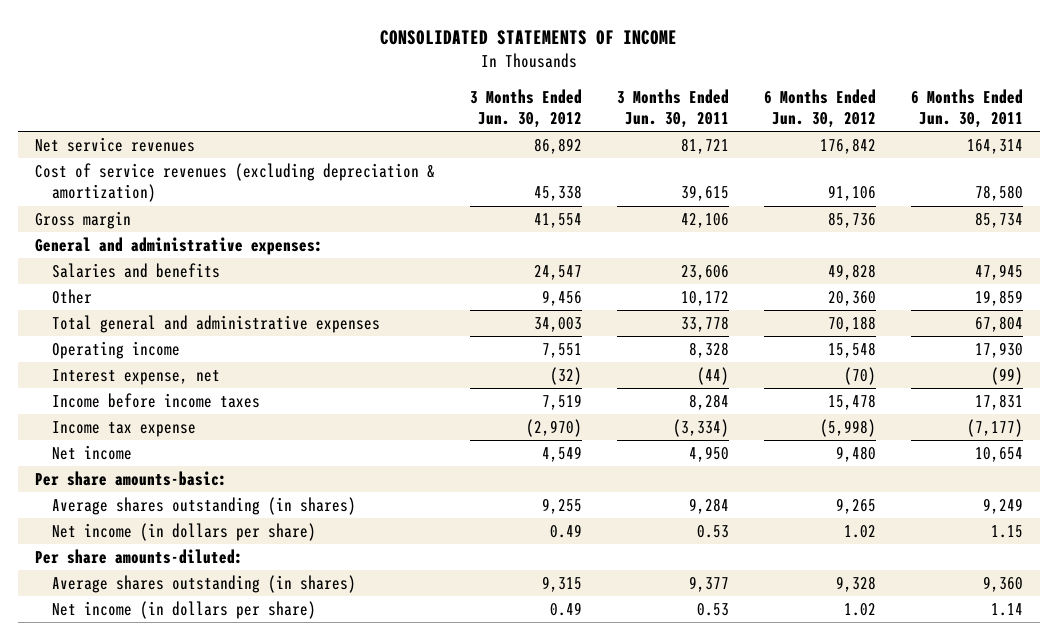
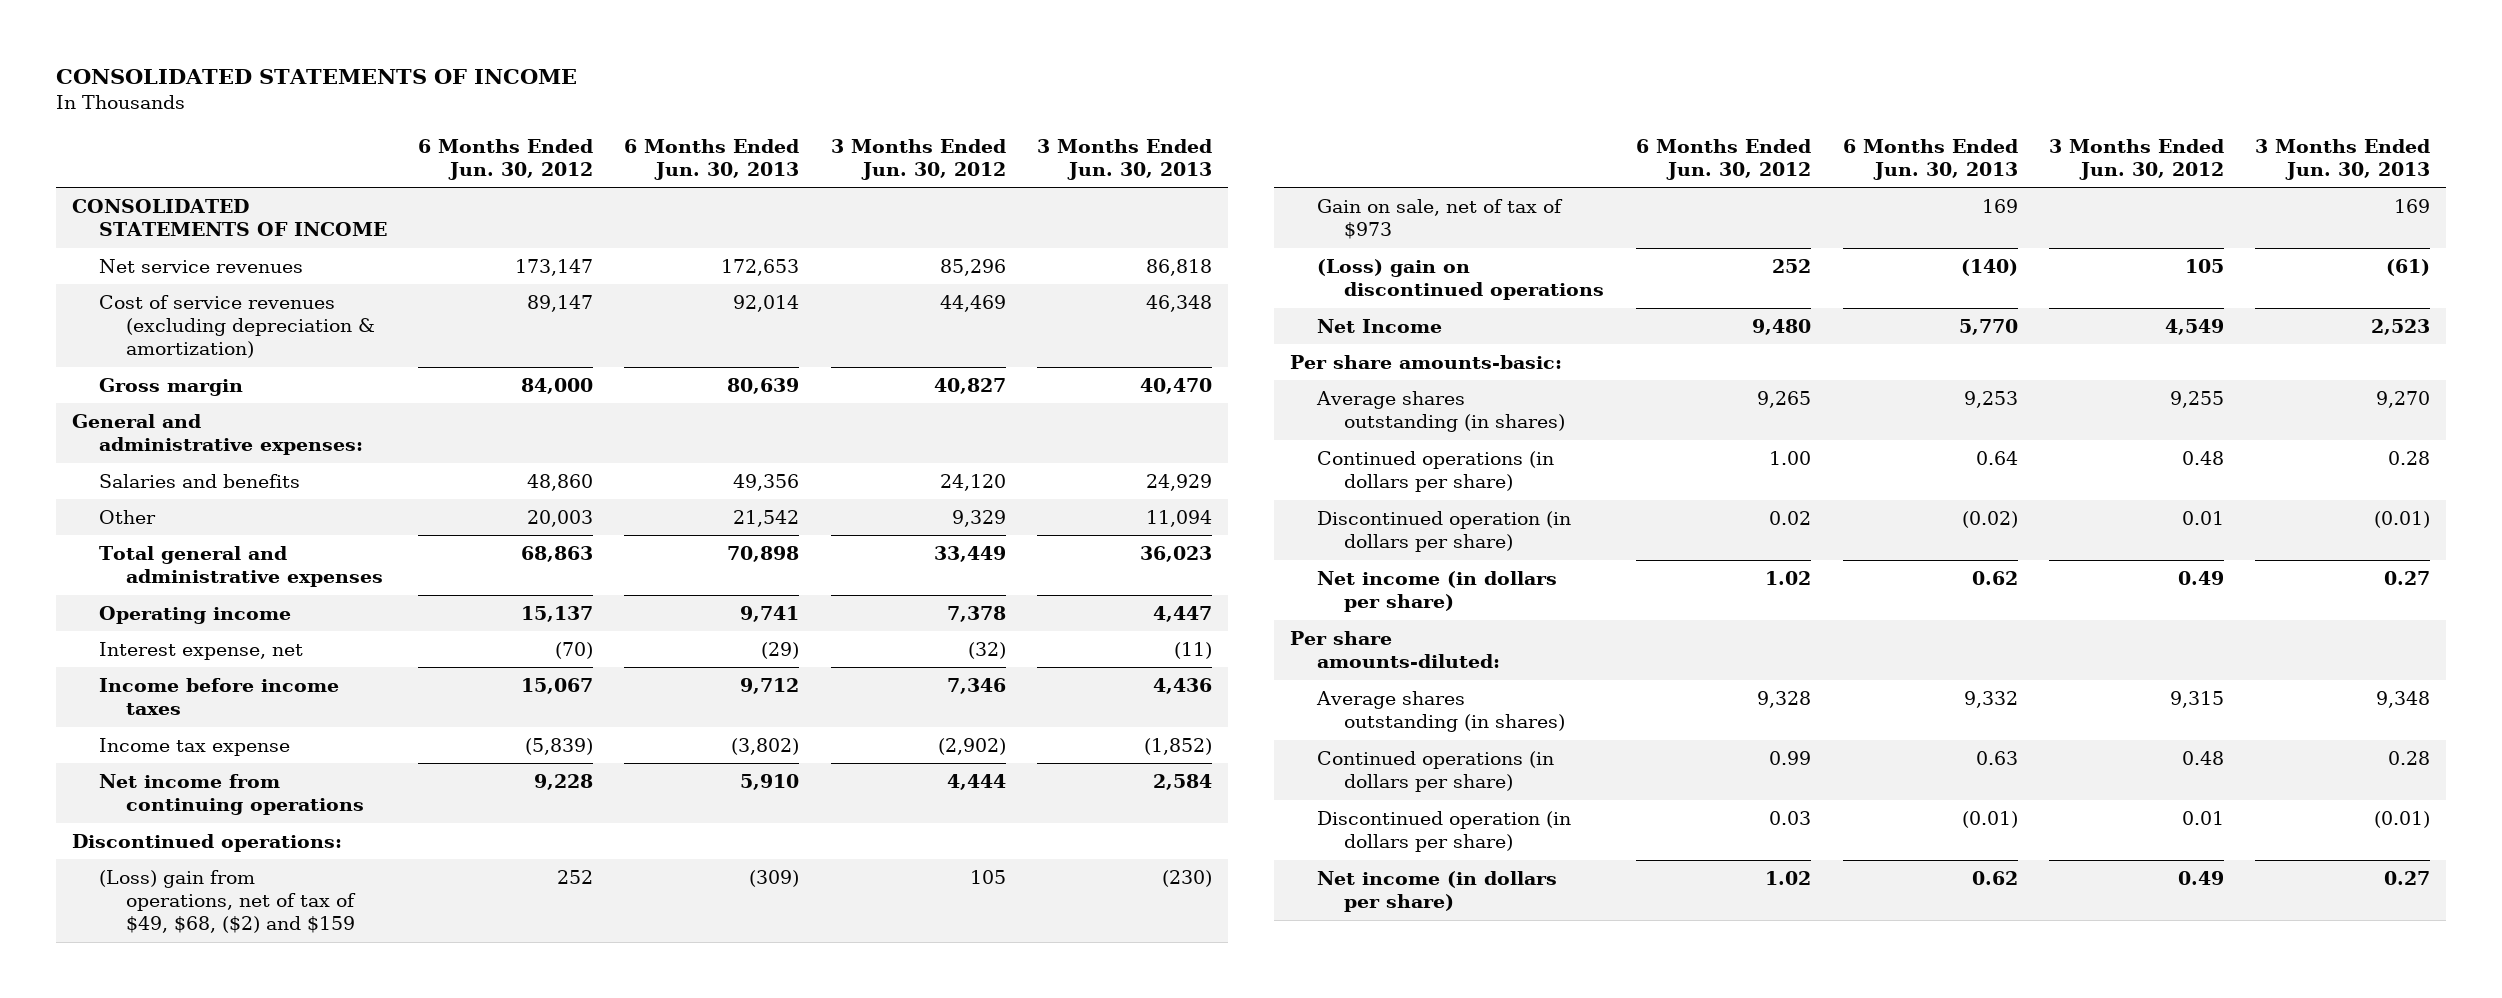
- | 3 Months Ended Jun. 30, 2012 | 3 Months Ended Jun. 30, 2011 | 6 Months Ended Jun. 30, 2012 | 6 Months Ended Jun. 30, 2011
+ | 6 Months Ended Jun. 30, 2012 | 6 Months Ended Jun. 30, 2013 | 3 Months Ended Jun. 30, 2012 | 3 Months Ended Jun. 30, 2013
- Net service revenues | 86,892 | 81,721 | 176,842 | 164,314
- Cost of service revenues (excluding depreciation & amortization) | 45,338 | 39,615 | 91,106 | 78,580
- Gross margin | 41,554 | 42,106 | 85,736 | 85,734
+ CONSOLIDATED STATEMENTS OF INCOME
+ Net service revenues | 173,147 | 172,653 | 85,296 | 86,818
+ Cost of service revenues (excluding depreciation & amortization) | 89,147 | 92,014 | 44,469 | 46,348
+ Gross margin | 84,000 | 80,639 | 40,827 | 40,470
- Salaries and benefits | 24,547 | 23,606 | 49,828 | 47,945
- Other | 9,456 | 10,172 | 20,360 | 19,859
- Total general and administrative expenses | 34,003 | 33,778 | 70,188 | 67,804
- Operating income | 7,551 | 8,328 | 15,548 | 17,930
+ Salaries and benefits | 48,860 | 49,356 | 24,120 | 24,929
+ Other | 20,003 | 21,542 | 9,329 | 11,094
+ Total general and administrative expenses | 68,863 | 70,898 | 33,449 | 36,023
+ Operating income | 15,137 | 9,741 | 7,378 | 4,447
- Income before income taxes | 7,519 | 8,284 | 15,478 | 17,831
- Income tax expense | (2,970) | (3,334) | (5,998) | (7,177)
- Net income | 4,549 | 4,950 | 9,480 | 10,654
+ Income before income taxes | 15,067 | 9,712 | 7,346 | 4,436
+ Income tax expense | (5,839) | (3,802) | (2,902) | (1,852)
+ Net income from continuing operations | 9,228 | 5,910 | 4,444 | 2,584
+ Discontinued operations:
+ (Loss) gain from operations, net of tax of $49, $68, ($2) and $159 | 252 | (309) | 105 | (230)
+ Gain on sale, net of tax of $973 | | 169 | | 169
+ (Loss) gain on discontinued operations | 252 | (140) | 105 | (61)
+ Net Income | 9,480 | 5,770 | 4,549 | 2,523
+ Continued operations (in dollars per share) | 1.00 | 0.64 | 0.48 | 0.28
+ Discontinued operation (in dollars per share) | 0.02 | (0.02) | 0.01 | (0.01)
+ Continued operations (in dollars per share) | 0.99 | 0.63 | 0.48 | 0.28
+ Discontinued operation (in dollars per share) | 0.03 | (0.01) | 0.01 | (0.01)

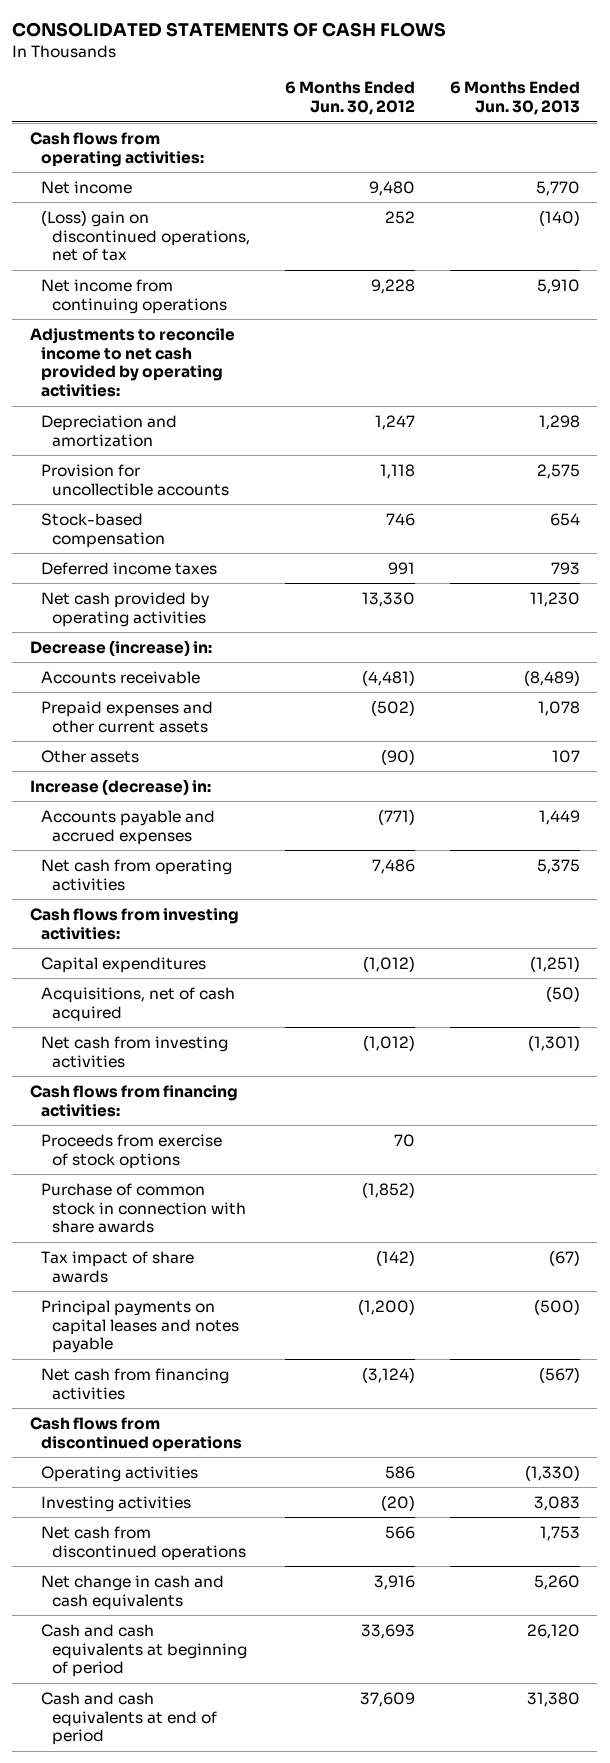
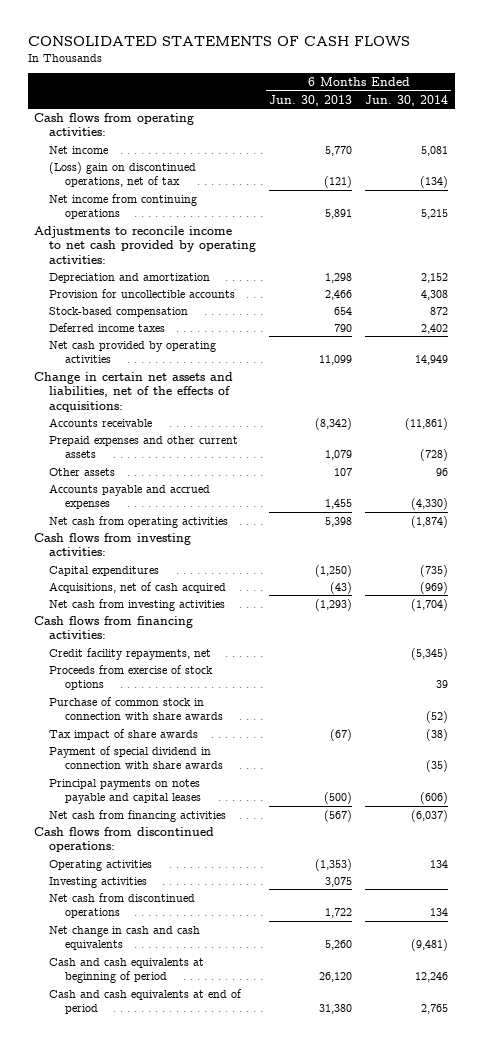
- | 6 Months Ended Jun. 30, 2012 | 6 Months Ended Jun. 30, 2013
+ | 6 Months Ended Jun. 30, 2013 | 6 Months Ended Jun. 30, 2014
- (Loss) gain on discontinued operations, net of tax | 252 | (140)
- Net income from continuing operations | 9,228 | 5,910
+ (Loss) gain on discontinued operations, net of tax | (121) | (134)
+ Net income from continuing operations | 5,891 | 5,215
- Provision for uncollectible accounts | 1,118 | 2,575
+ Provision for uncollectible accounts | 2,466 | 4,308
- Deferred income taxes | 991 | 793
- Net cash provided by operating activities | 13,330 | 11,230
- Decrease (increase) in:
- Accounts receivable | (4,481) | (8,489)
- Prepaid expenses and other current assets | (502) | 1,078
+ Deferred income taxes | 790 | 2,402
+ Net cash provided by operating activities | 11,099 | 14,949
+ Change in certain net assets and liabilities, net of the effects of acquisitions:
+ Accounts receivable | (8,342) | (11,861)
+ Prepaid expenses and other current assets | 1,079 | (728)
- Increase (decrease) in:
- Accounts payable and accrued expenses | (771) | 1,449
- Net cash from operating activities | 7,486 | 5,375
+ Accounts payable and accrued expenses | 1,455 | (4,330)
+ Net cash from operating activities | 5,398 | (1,874)
- Capital expenditures | (1,012) | (1,251)
- Acquisitions, net of cash acquired | | (50)
- Net cash from investing activities | (1,012) | (1,301)
+ Capital expenditures | (1,250) | (735)
+ Acquisitions, net of cash acquired | (43) | (969)
+ Net cash from investing activities | (1,293) | (1,704)
+ Credit facility repayments, net | | (5,345)
- Principal payments on capital leases and notes payable | (1,200) | (500)
+ Payment of special dividend in connection with share awards | | (35)
+ Principal payments on notes payable and capital leases | (500) | (606)
- Cash flows from discontinued operations
- Operating activities | 586 | (1,330)
- Investing activities | (20) | 3,083
- Net cash from discontinued operations | 566 | 1,753
+ Cash flows from discontinued operations:
+ Operating activities | (1,353) | 134
+ Investing activities | 3,075 |
+ Net cash from discontinued operations | 1,722 | 134

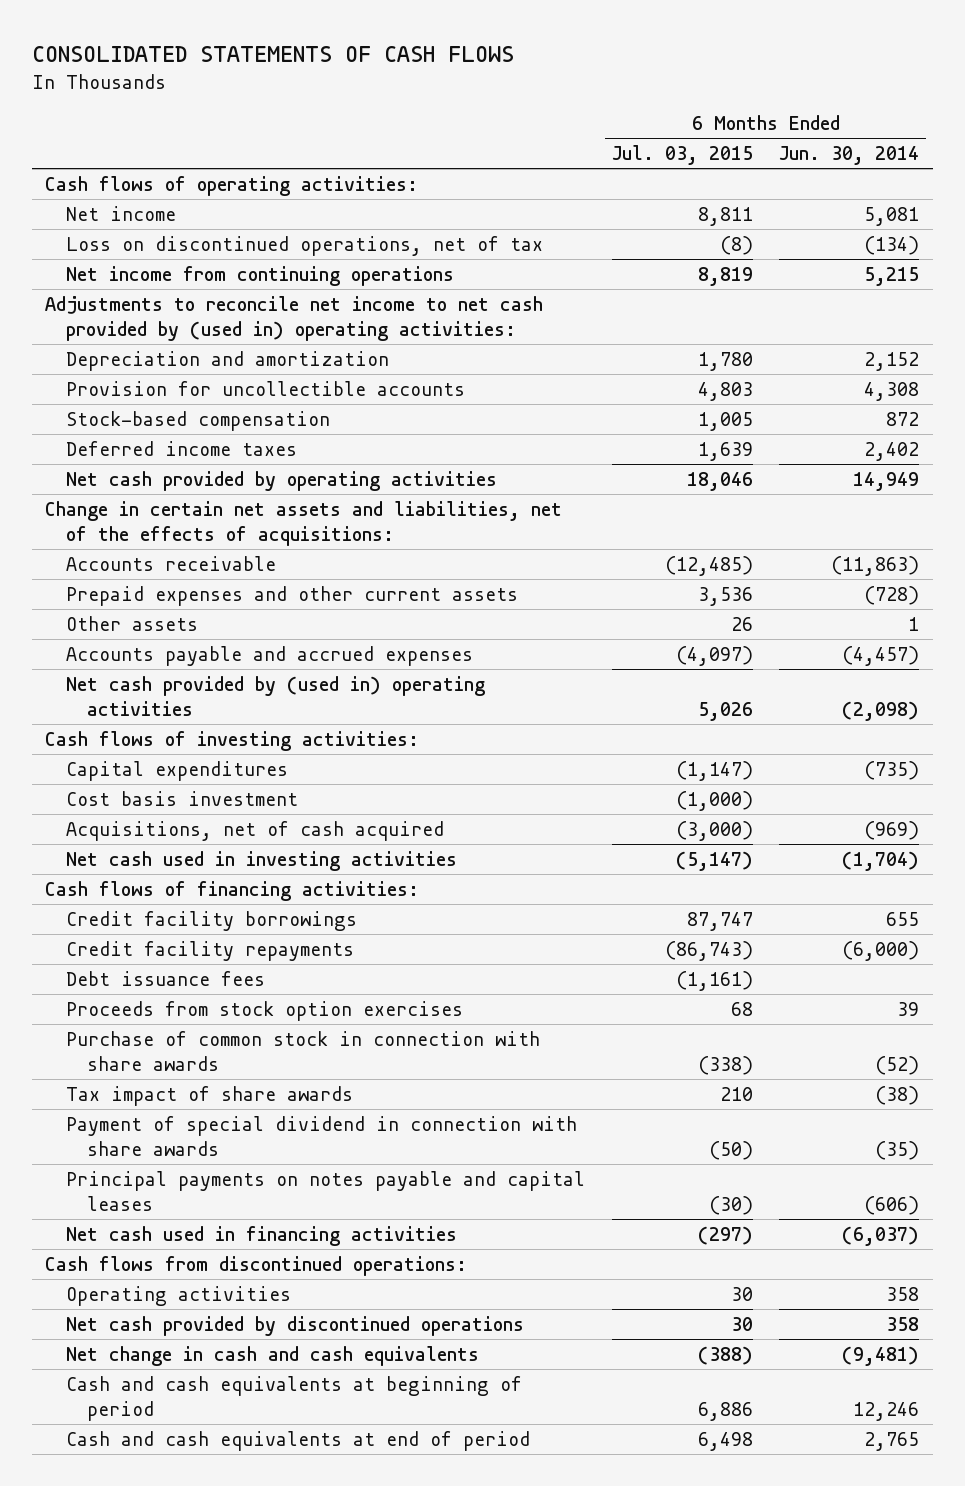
- | 6 Months Ended Jun. 30, 2013 | 6 Months Ended Jun. 30, 2014
+ | 6 Months Ended Jul. 03, 2015 | 6 Months Ended Jun. 30, 2014
- Cash flows from operating activities:
+ Cash flows of operating activities:
- (Loss) gain on discontinued operations, net of tax | (121) | (134)
+ Loss on discontinued operations, net of tax | (8) | (134)
- Adjustments to reconcile income to net cash provided by operating activities:
+ Adjustments to reconcile net income to net cash provided by (used in) operating activities:
- Accounts receivable | (8,342) | (11,861)
+ Accounts receivable | (12,485) | (11,863)
- Other assets | 107 | 96
- Accounts payable and accrued expenses | 1,455 | (4,330)
- Net cash from operating activities | 5,398 | (1,874)
- Cash flows from investing activities:
+ Other assets | 26 | 1
+ Accounts payable and accrued expenses | (4,097) | (4,457)
+ Net cash provided by (used in) operating activities | 5,026 | (2,098)
+ Cash flows of investing activities:
+ Cost basis investment | (1,000) |
- Net cash from investing activities | (1,293) | (1,704)
- Cash flows from financing activities:
- Credit facility repayments, net | | (5,345)
- Proceeds from exercise of stock options | | 39
+ Net cash used in investing activities | (5,147) | (1,704)
+ Cash flows of financing activities:
+ Credit facility borrowings | 87,747 | 655
+ Credit facility repayments | (86,743) | (6,000)
+ Debt issuance fees | (1,161) |
+ Proceeds from stock option exercises | 68 | 39
- Net cash from financing activities | (567) | (6,037)
+ Net cash used in financing activities | (297) | (6,037)
- Operating activities | (1,353) | 134
- Investing activities | 3,075 |
- Net cash from discontinued operations | 1,722 | 134
+ Operating activities | 30 | 358
+ Net cash provided by discontinued operations | 30 | 358

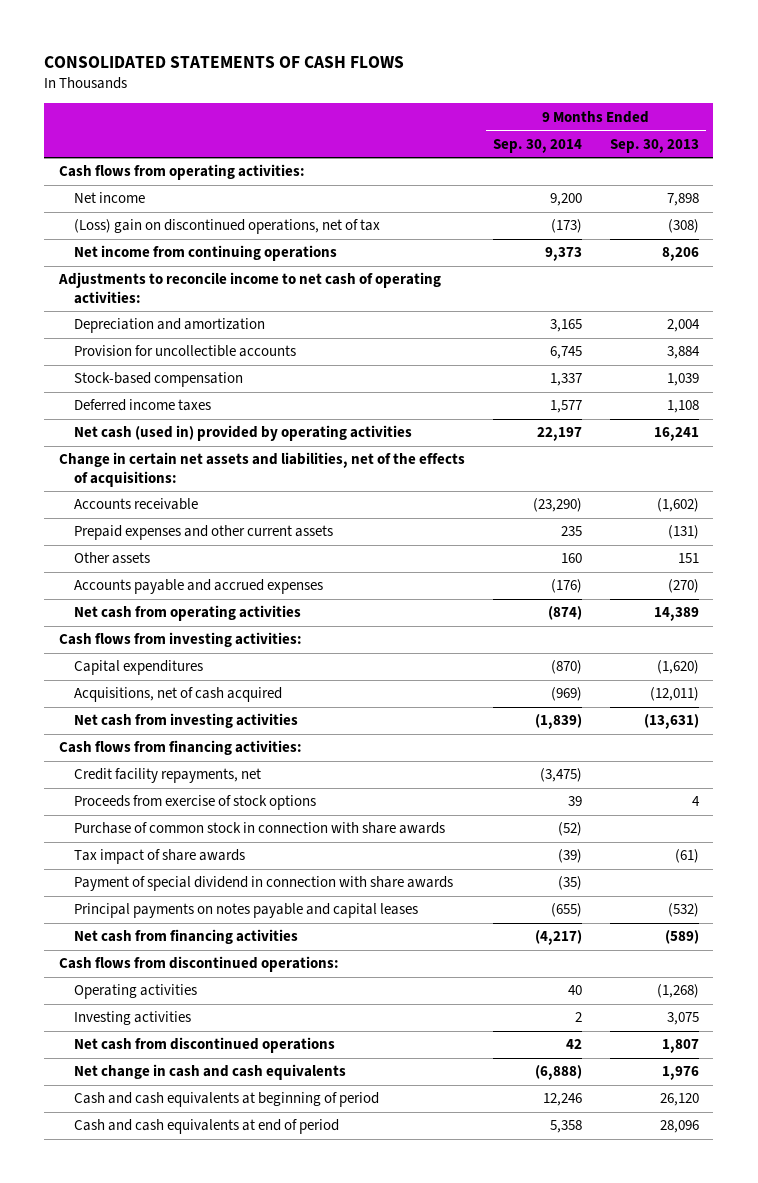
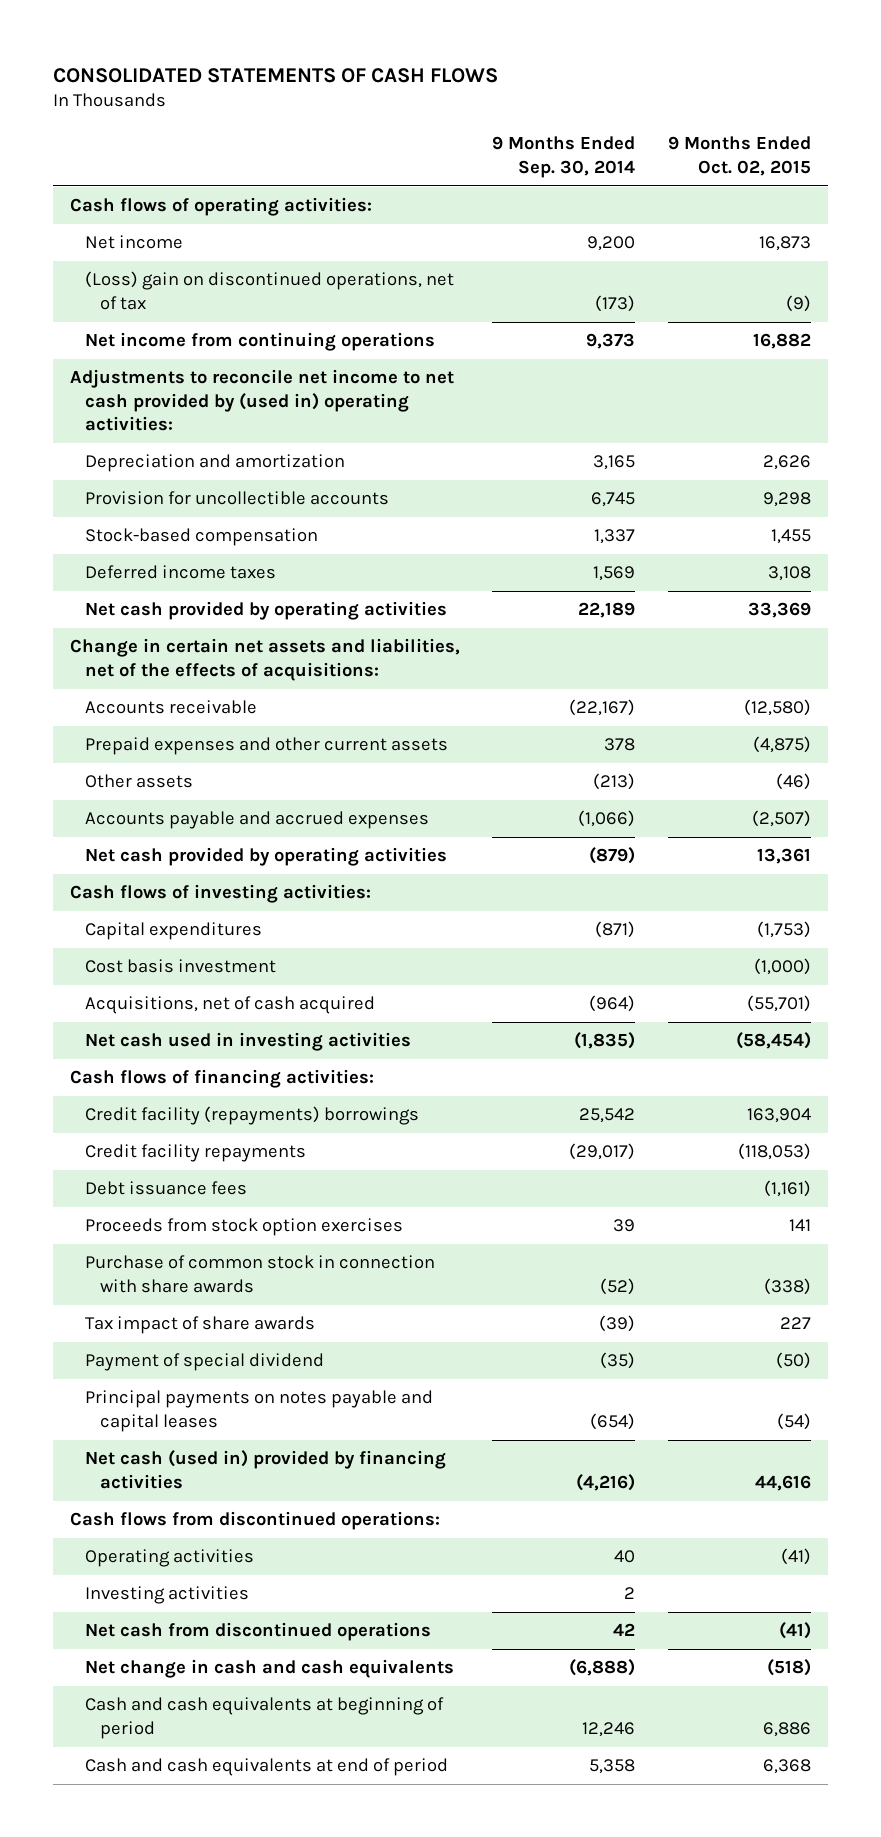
- | 9 Months Ended Sep. 30, 2014 | 9 Months Ended Sep. 30, 2013
+ | 9 Months Ended Sep. 30, 2014 | 9 Months Ended Oct. 02, 2015
- Cash flows from operating activities:
+ Cash flows of operating activities:
- Adjustments to reconcile income to net cash of operating activities:
+ Adjustments to reconcile net income to net cash provided by (used in) operating activities:
- Deferred income taxes | 1,577 | 1,108
- Net cash (used in) provided by operating activities | 22,197 | 16,241
+ Deferred income taxes | 1,569 | 3,108
+ Net cash provided by operating activities | 22,189 | 33,369
- Accounts receivable | (23,290) | (1,602)
- Prepaid expenses and other current assets | 235 | (131)
- Other assets | 160 | 151
- Accounts payable and accrued expenses | (176) | (270)
- Net cash from operating activities | (874) | 14,389
- Cash flows from investing activities:
- Capital expenditures | (870) | (1,620)
- Acquisitions, net of cash acquired | (969) | (12,011)
- Net cash from investing activities | (1,839) | (13,631)
- Cash flows from financing activities:
- Credit facility repayments, net | (3,475) |
- Proceeds from exercise of stock options | 39 | 4
+ Accounts receivable | (22,167) | (12,580)
+ Prepaid expenses and other current assets | 378 | (4,875)
+ Other assets | (213) | (46)
+ Accounts payable and accrued expenses | (1,066) | (2,507)
+ Net cash provided by operating activities | (879) | 13,361
+ Cash flows of investing activities:
+ Capital expenditures | (871) | (1,753)
+ Cost basis investment | | (1,000)
+ Acquisitions, net of cash acquired | (964) | (55,701)
+ Net cash used in investing activities | (1,835) | (58,454)
+ Cash flows of financing activities:
+ Credit facility (repayments) borrowings | 25,542 | 163,904
+ Credit facility repayments | (29,017) | (118,053)
+ Debt issuance fees | | (1,161)
+ Proceeds from stock option exercises | 39 | 141
- Payment of special dividend in connection with share awards | (35) |
- Principal payments on notes payable and capital leases | (655) | (532)
- Net cash from financing activities | (4,217) | (589)
+ Payment of special dividend | (35) | (50)
+ Principal payments on notes payable and capital leases | (654) | (54)
+ Net cash (used in) provided by financing activities | (4,216) | 44,616

